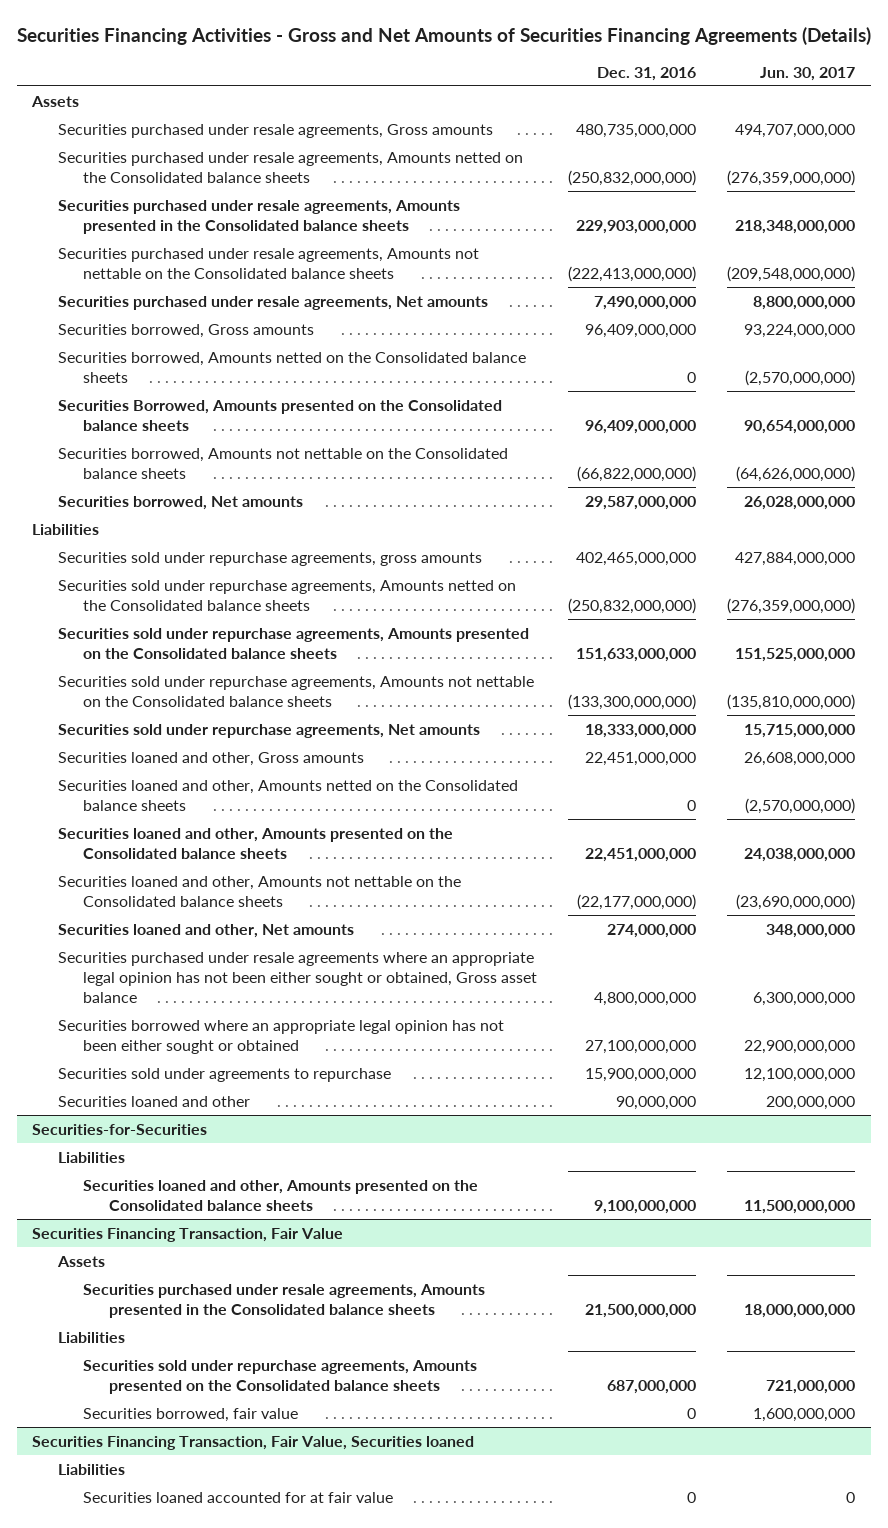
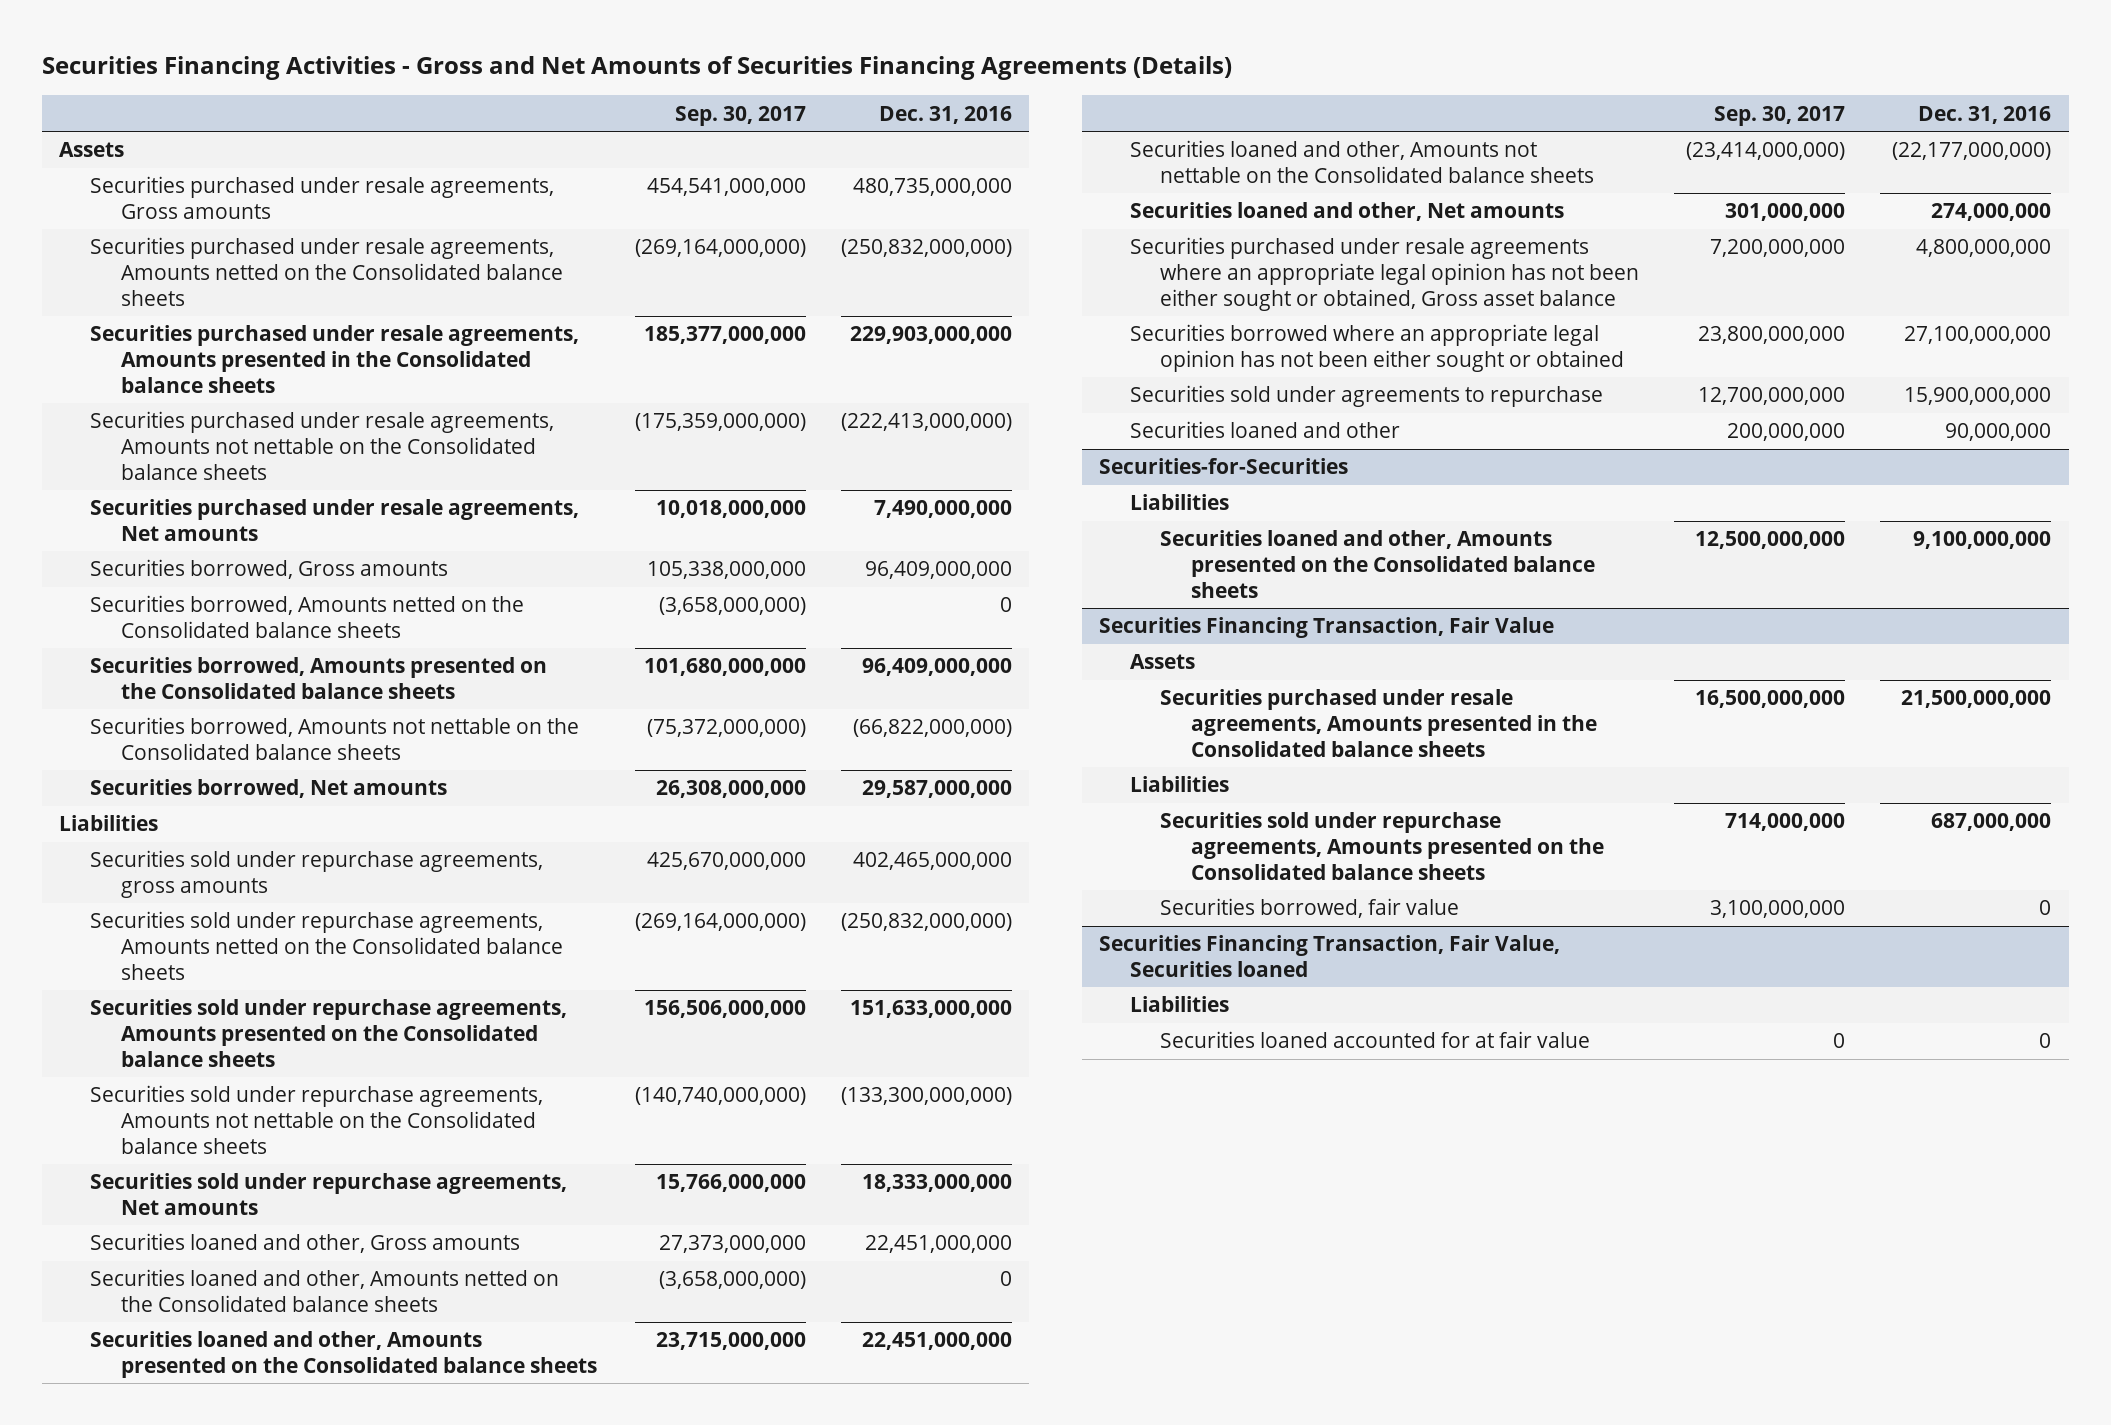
- | Dec. 31, 2016 | Jun. 30, 2017
+ | Sep. 30, 2017 | Dec. 31, 2016
- Securities Borrowed, Amounts presented on the Consolidated balance sheets | 96,409,000,000 | 90,654,000,000
+ Securities borrowed, Amounts presented on the Consolidated balance sheets | 101,680,000,000 | 96,409,000,000

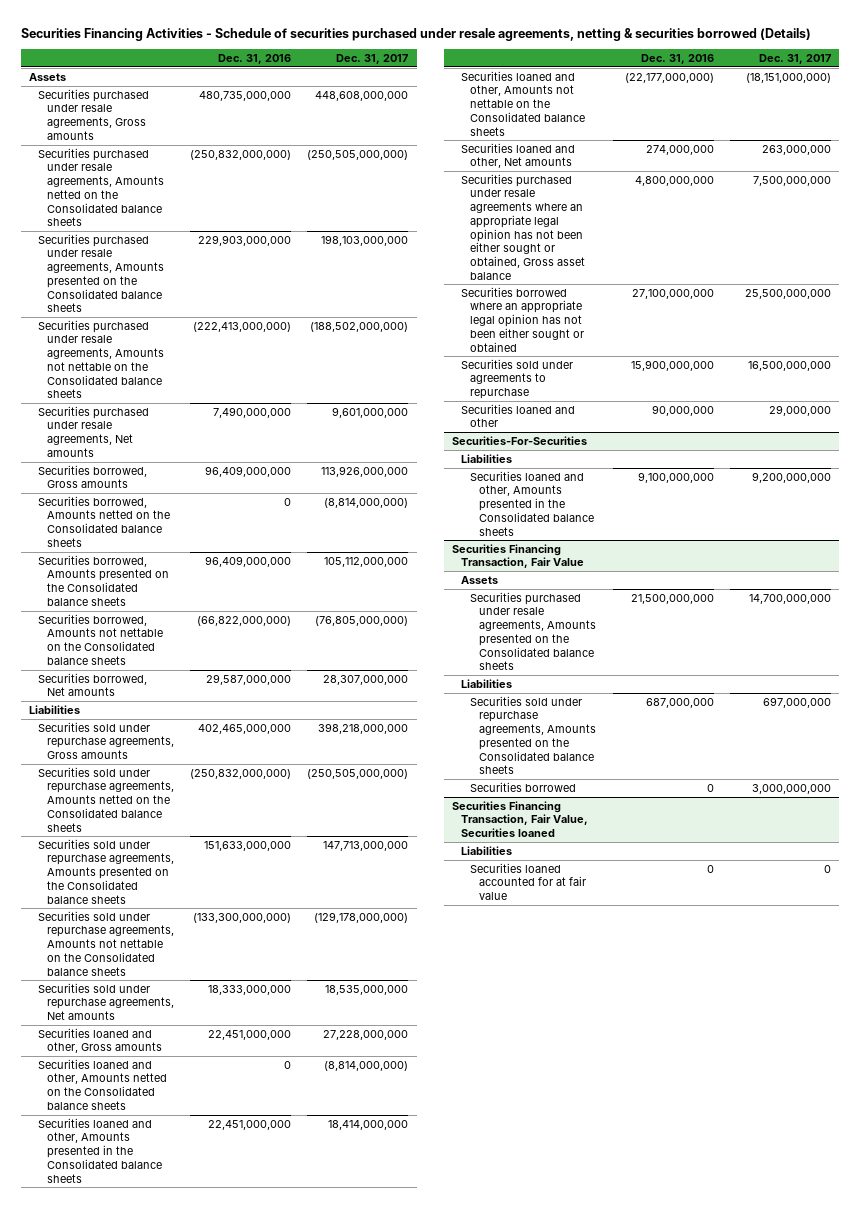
- Securities Financing Activities - Gross and Net Amounts of Securities Financing Agreements (Details)
+ Securities Financing Activities - Schedule of securities purchased under resale agreements, netting & securities borrowed (Details)
- | Sep. 30, 2017 | Dec. 31, 2016
+ | Dec. 31, 2016 | Dec. 31, 2017
- Securities purchased under resale agreements, Amounts presented in the Consolidated balance sheets | 185,377,000,000 | 229,903,000,000
+ Securities purchased under resale agreements, Amounts presented on the Consolidated balance sheets | 229,903,000,000 | 198,103,000,000
- Securities sold under repurchase agreements, gross amounts | 425,670,000,000 | 402,465,000,000
+ Securities sold under repurchase agreements, Gross amounts | 402,465,000,000 | 398,218,000,000
- Securities loaned and other, Amounts presented on the Consolidated balance sheets | 23,715,000,000 | 22,451,000,000
+ Securities loaned and other, Amounts presented in the Consolidated balance sheets | 22,451,000,000 | 18,414,000,000
- Securities-for-Securities
+ Securities-For-Securities
- Securities loaned and other, Amounts presented on the Consolidated balance sheets | 12,500,000,000 | 9,100,000,000
+ Securities loaned and other, Amounts presented in the Consolidated balance sheets | 9,100,000,000 | 9,200,000,000
@ Securities Financing Transaction, Fair Value
- Securities purchased under resale agreements, Amounts presented in the Consolidated balance sheets | 16,500,000,000 | 21,500,000,000
+ Securities purchased under resale agreements, Amounts presented on the Consolidated balance sheets | 21,500,000,000 | 14,700,000,000
- Securities borrowed, fair value | 3,100,000,000 | 0
+ Securities borrowed | 0 | 3,000,000,000

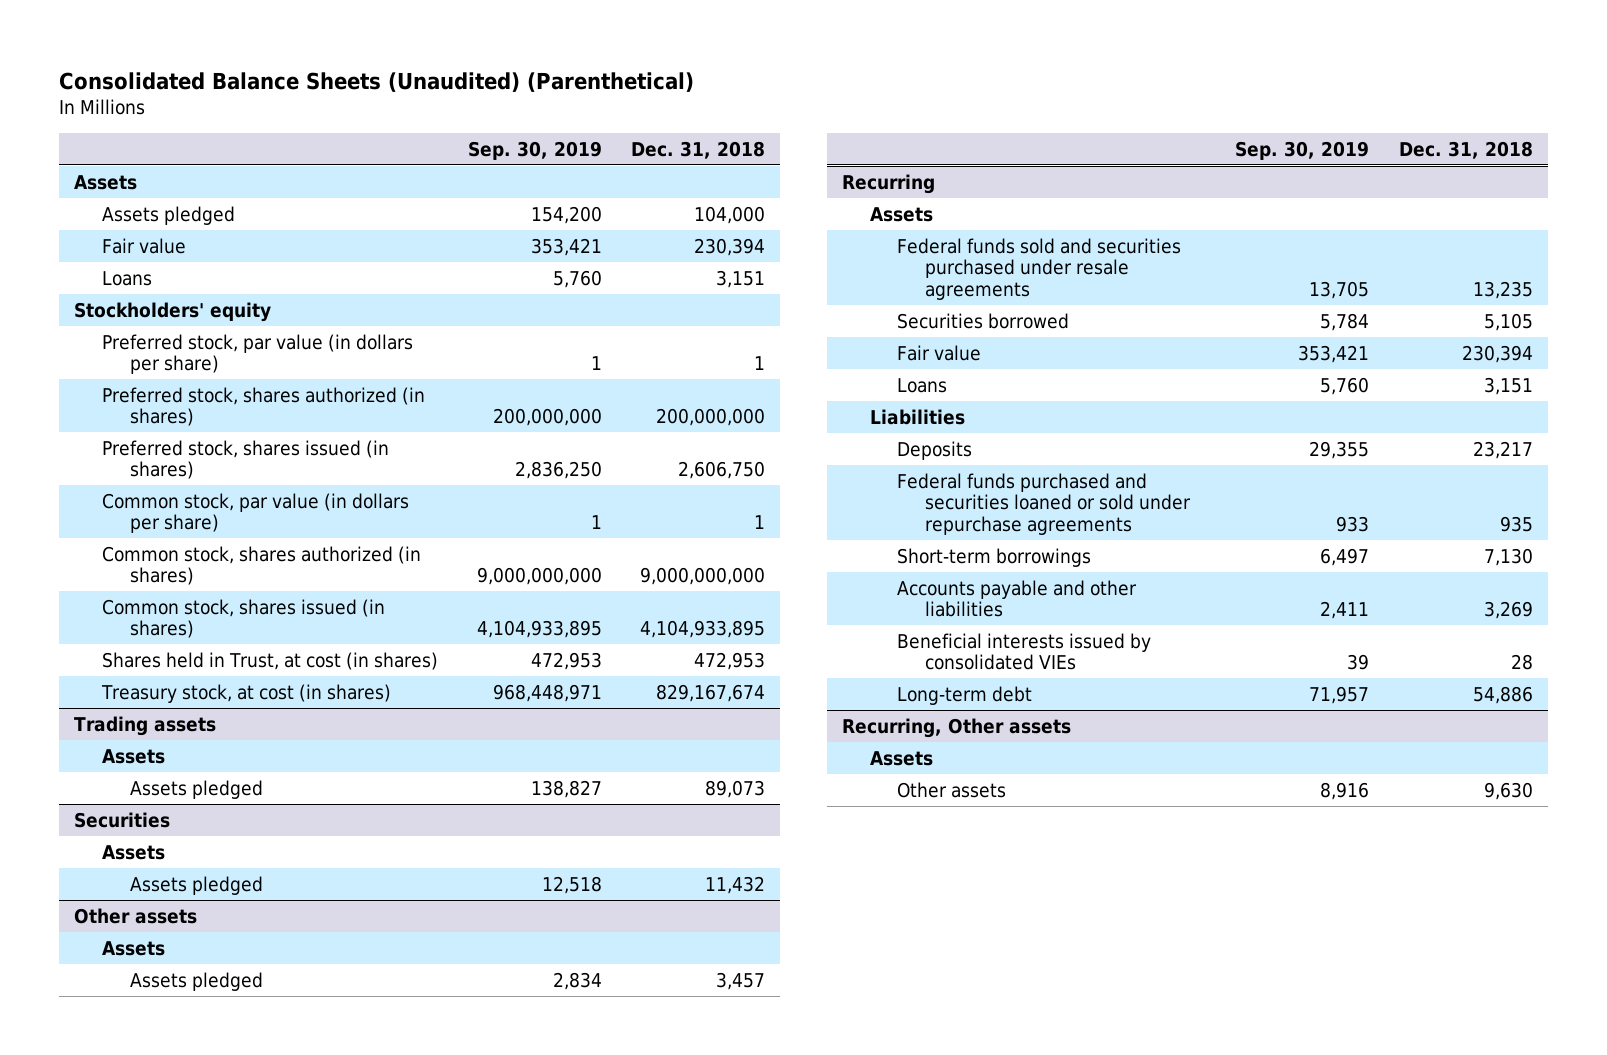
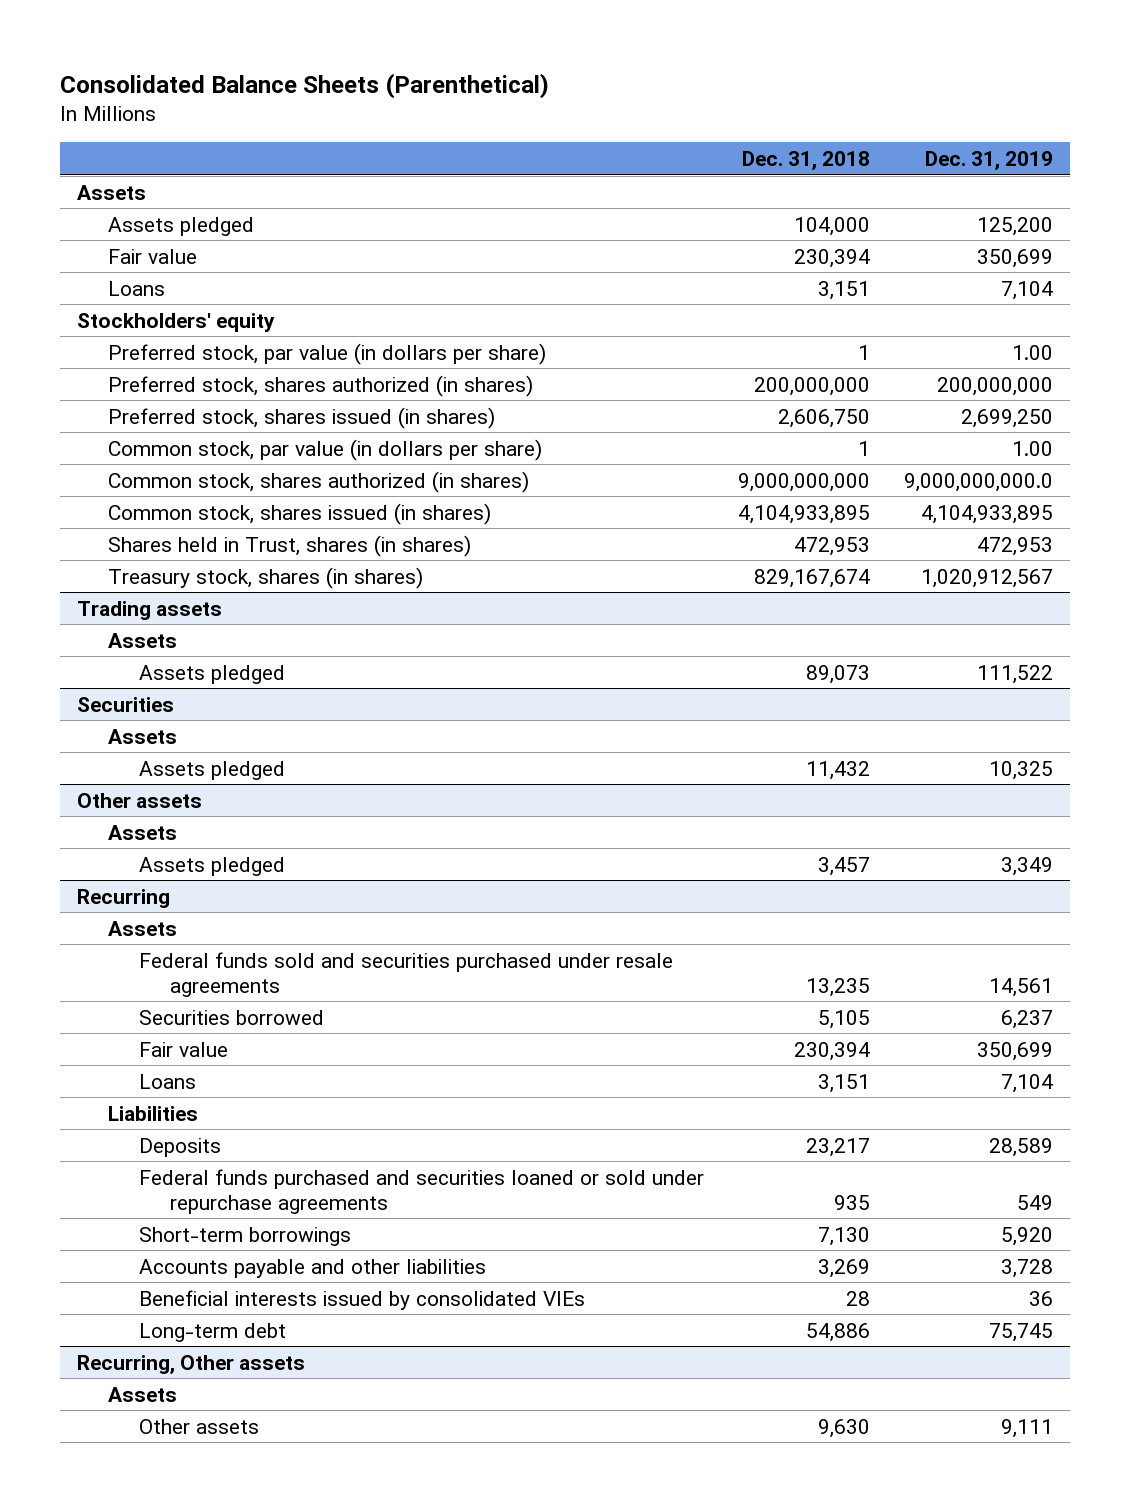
- Consolidated Balance Sheets (Unaudited) (Parenthetical)
+ Consolidated Balance Sheets (Parenthetical)
- | Sep. 30, 2019 | Dec. 31, 2018
+ | Dec. 31, 2018 | Dec. 31, 2019
- Shares held in Trust, at cost (in shares) | 472,953 | 472,953
- Treasury stock, at cost (in shares) | 968,448,971 | 829,167,674
+ Shares held in Trust, shares (in shares) | 472,953 | 472,953
+ Treasury stock, shares (in shares) | 829,167,674 | 1,020,912,567

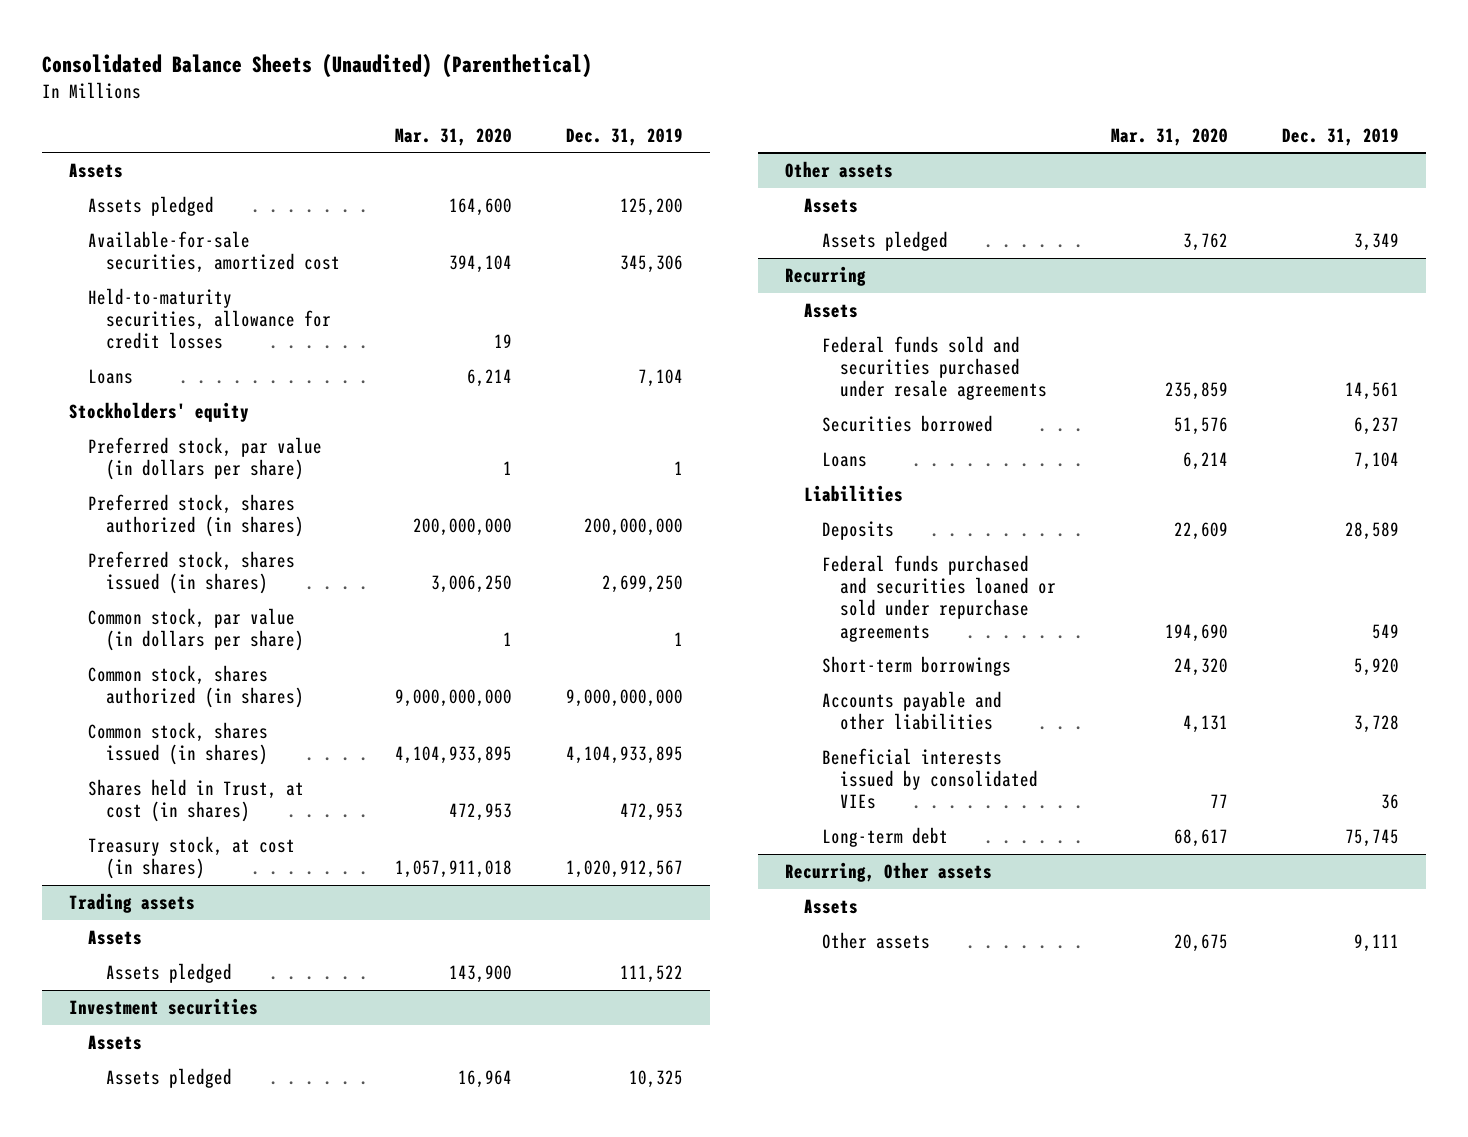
- Consolidated Balance Sheets (Parenthetical)
+ Consolidated Balance Sheets (Unaudited) (Parenthetical)
- | Dec. 31, 2018 | Dec. 31, 2019
+ | Mar. 31, 2020 | Dec. 31, 2019
- Fair value | 230,394 | 350,699
+ Available-for-sale securities, amortized cost | 394,104 | 345,306
+ Held-to-maturity securities, allowance for credit losses | 19 |
- Preferred stock, par value (in dollars per share) | 1 | 1.00
+ Preferred stock, par value (in dollars per share) | 1 | 1
- Common stock, par value (in dollars per share) | 1 | 1.00
- Common stock, shares authorized (in shares) | 9,000,000,000 | 9,000,000,000.0
+ Common stock, par value (in dollars per share) | 1 | 1
+ Common stock, shares authorized (in shares) | 9,000,000,000 | 9,000,000,000
- Shares held in Trust, shares (in shares) | 472,953 | 472,953
- Treasury stock, shares (in shares) | 829,167,674 | 1,020,912,567
+ Shares held in Trust, at cost (in shares) | 472,953 | 472,953
+ Treasury stock, at cost (in shares) | 1,057,911,018 | 1,020,912,567
- Securities
+ Investment securities
@ Recurring
- Fair value | 230,394 | 350,699

